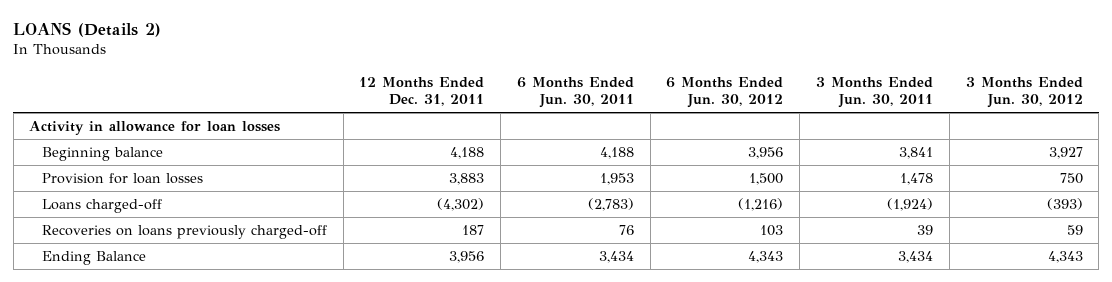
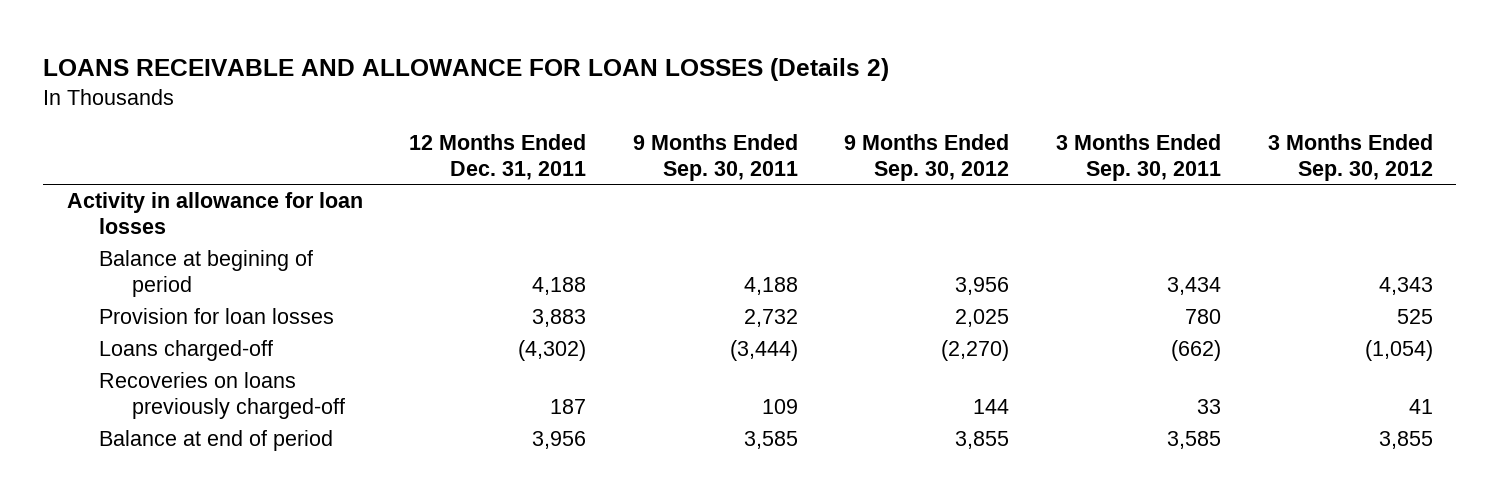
- LOANS (Details 2)
+ LOANS RECEIVABLE AND ALLOWANCE FOR LOAN LOSSES (Details 2)
- | 12 Months Ended Dec. 31, 2011 | 6 Months Ended Jun. 30, 2011 | 6 Months Ended Jun. 30, 2012 | 3 Months Ended Jun. 30, 2011 | 3 Months Ended Jun. 30, 2012
+ | 12 Months Ended Dec. 31, 2011 | 9 Months Ended Sep. 30, 2011 | 9 Months Ended Sep. 30, 2012 | 3 Months Ended Sep. 30, 2011 | 3 Months Ended Sep. 30, 2012
- Beginning balance | 4,188 | 4,188 | 3,956 | 3,841 | 3,927
+ Balance at begining of period | 4,188 | 4,188 | 3,956 | 3,434 | 4,343
- Ending Balance | 3,956 | 3,434 | 4,343 | 3,434 | 4,343
+ Balance at end of period | 3,956 | 3,585 | 3,855 | 3,585 | 3,855

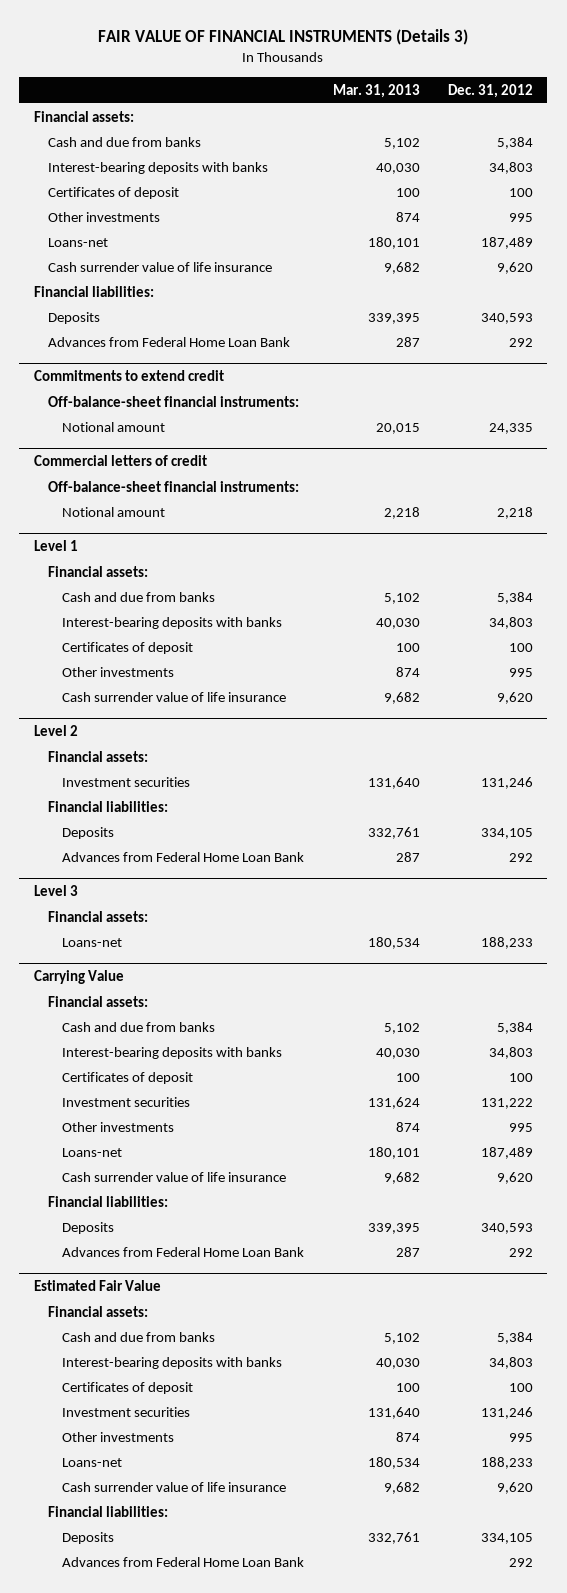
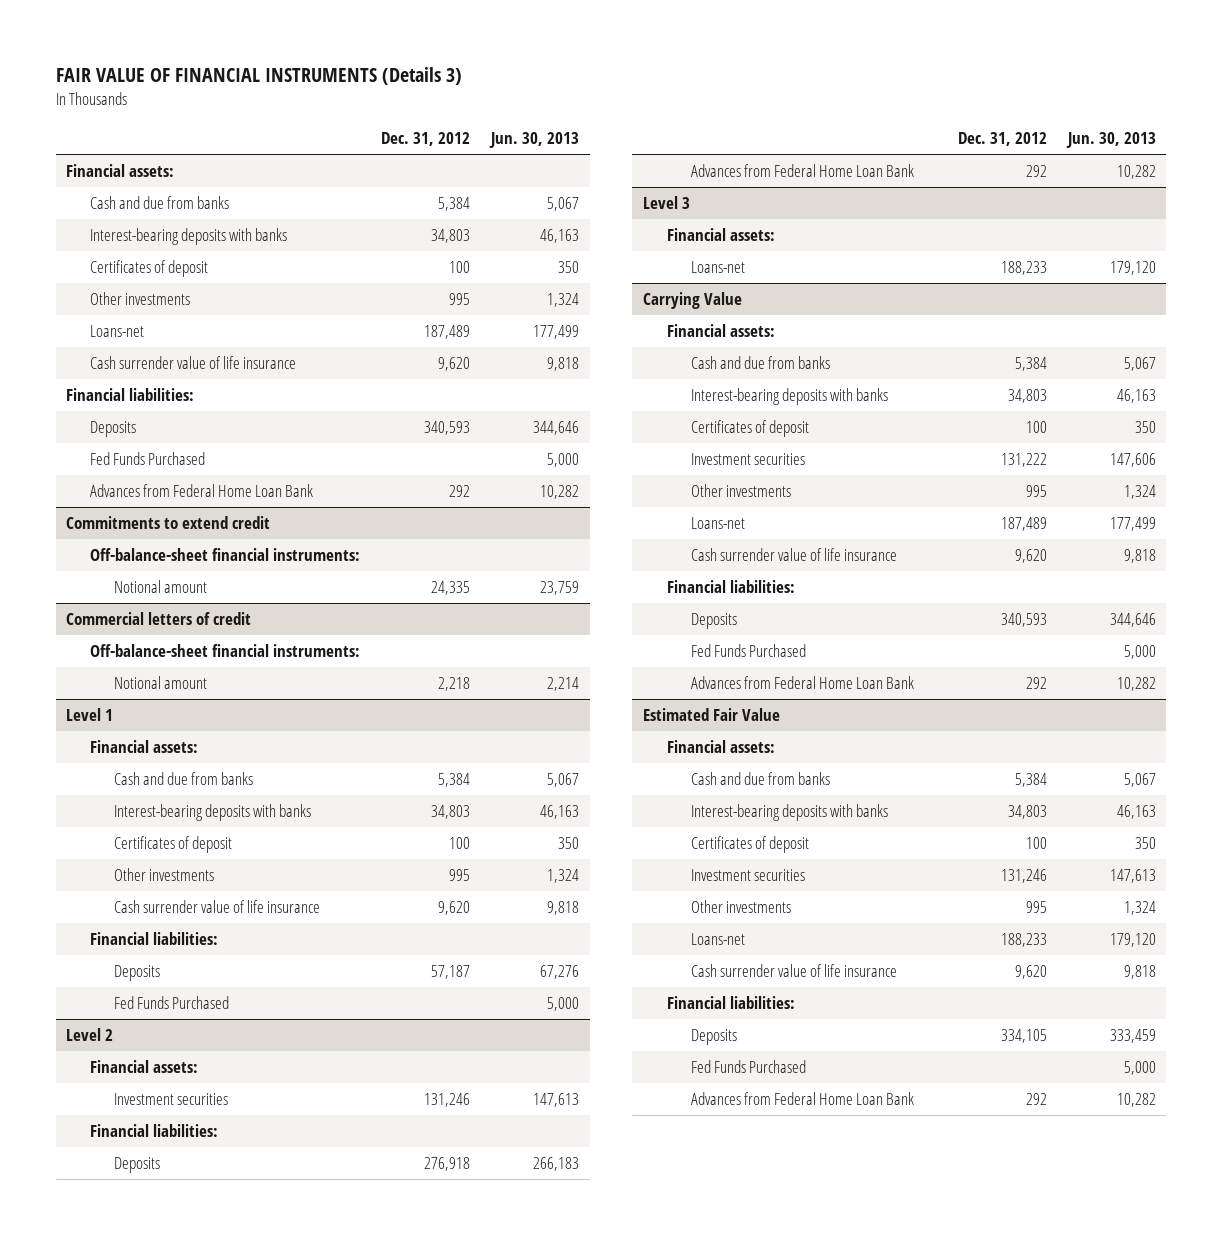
- | Mar. 31, 2013 | Dec. 31, 2012
+ | Dec. 31, 2012 | Jun. 30, 2013
+ Fed Funds Purchased | | 5,000
@ Level 1
+ Financial liabilities:
+ Deposits | 57,187 | 67,276
+ Fed Funds Purchased | | 5,000
@ Level 2
- Deposits | 332,761 | 334,105
+ Deposits | 276,918 | 266,183
@ Carrying Value
+ Fed Funds Purchased | | 5,000
@ Estimated Fair Value
+ Fed Funds Purchased | | 5,000

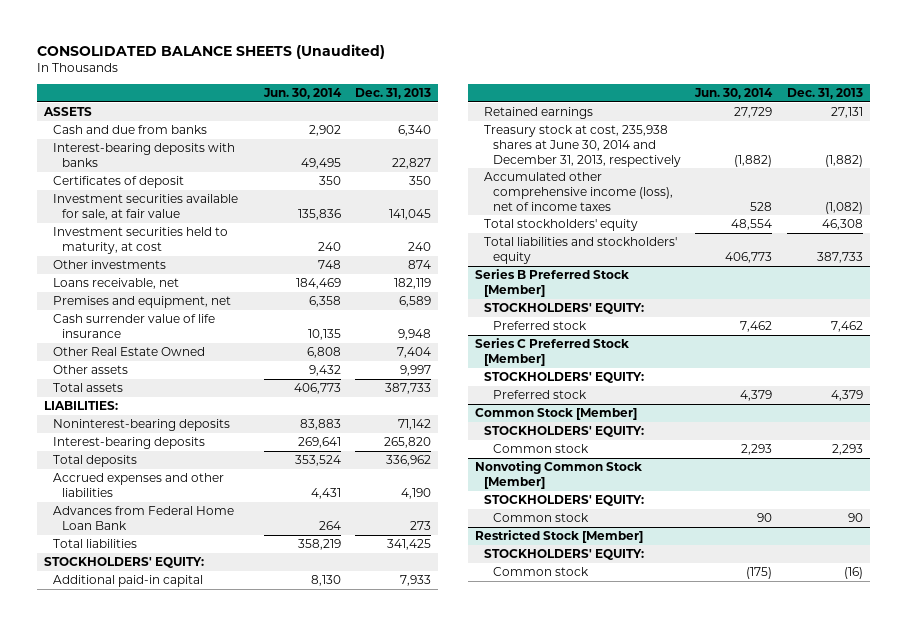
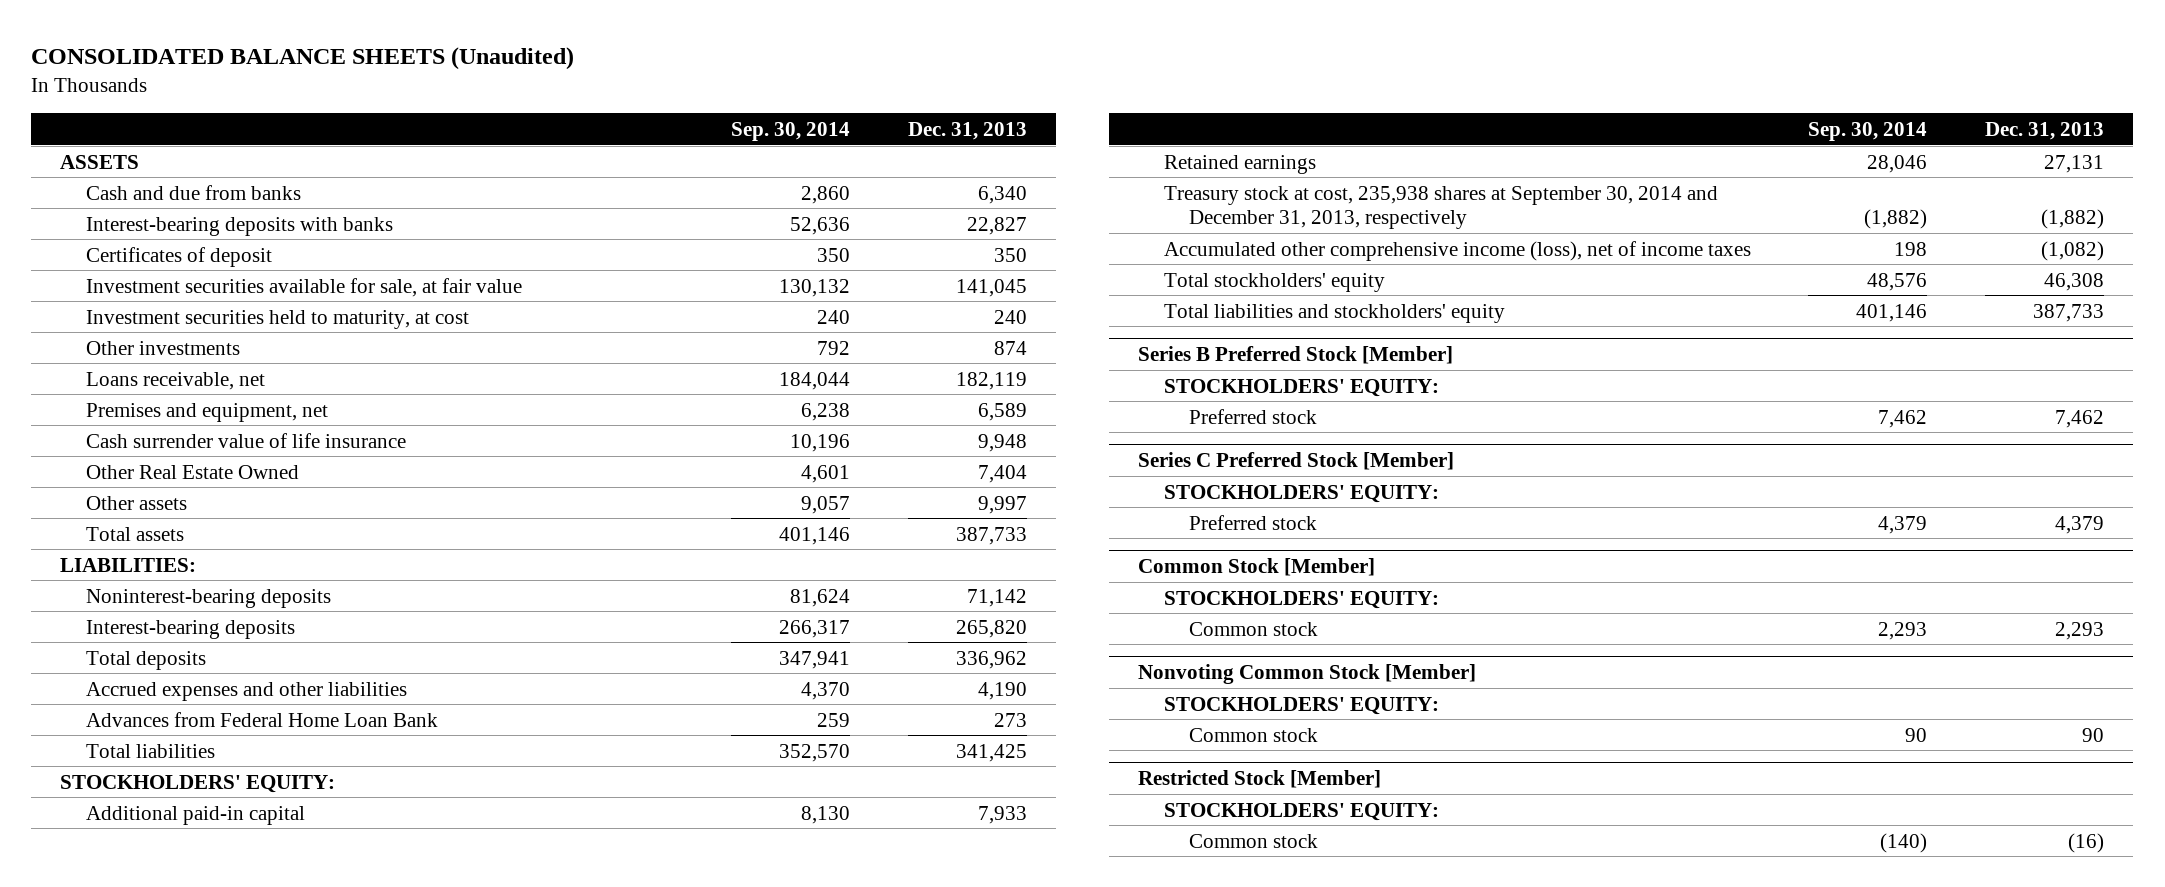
- | Jun. 30, 2014 | Dec. 31, 2013
+ | Sep. 30, 2014 | Dec. 31, 2013
- Treasury stock at cost, 235,938 shares at June 30, 2014 and December 31, 2013, respectively | (1,882) | (1,882)
+ Treasury stock at cost, 235,938 shares at September 30, 2014 and December 31, 2013, respectively | (1,882) | (1,882)

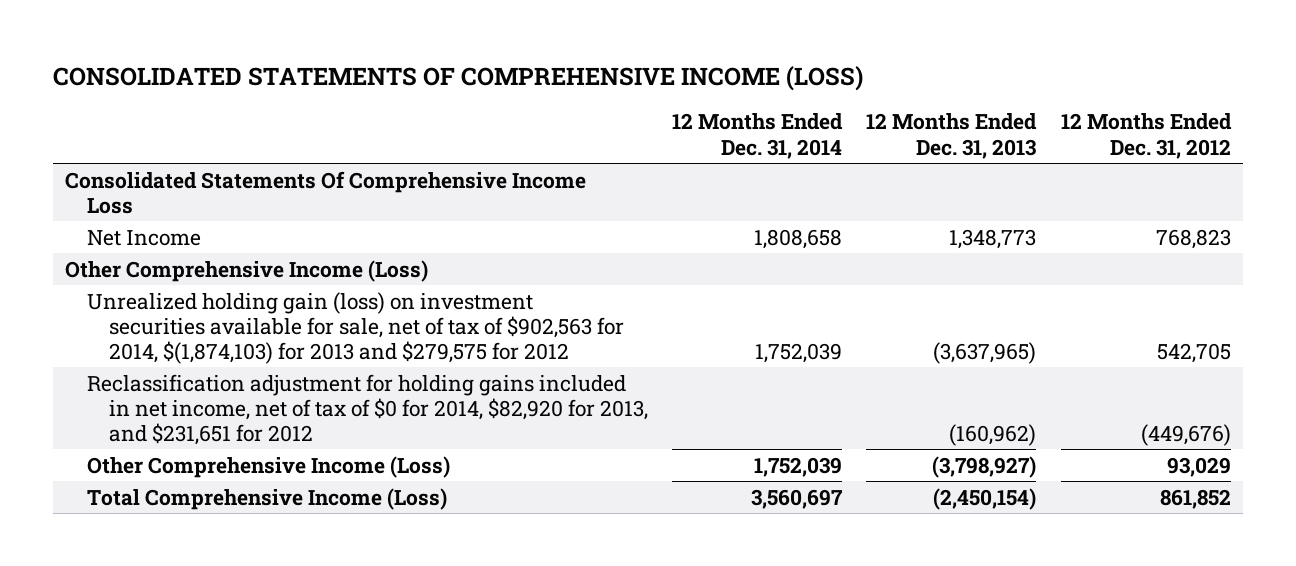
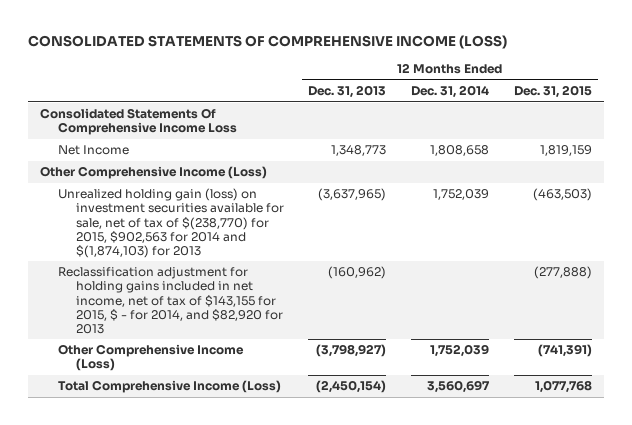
- | 12 Months Ended Dec. 31, 2014 | 12 Months Ended Dec. 31, 2013 | 12 Months Ended Dec. 31, 2012
+ | 12 Months Ended Dec. 31, 2013 | 12 Months Ended Dec. 31, 2014 | 12 Months Ended Dec. 31, 2015
- Unrealized holding gain (loss) on investment securities available for sale, net of tax of $902,563 for 2014, $(1,874,103) for 2013 and $279,575 for 2012 | 1,752,039 | (3,637,965) | 542,705
- Reclassification adjustment for holding gains included in net income, net of tax of $0 for 2014, $82,920 for 2013, and $231,651 for 2012 | | (160,962) | (449,676)
+ Unrealized holding gain (loss) on investment securities available for sale, net of tax of $(238,770) for 2015, $902,563 for 2014 and $(1,874,103) for 2013 | (3,637,965) | 1,752,039 | (463,503)
+ Reclassification adjustment for holding gains included in net income, net of tax of $143,155 for 2015, $ - for 2014, and $82,920 for 2013 | (160,962) | | (277,888)

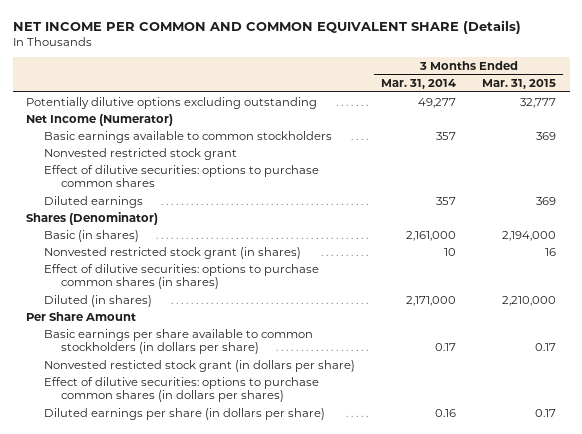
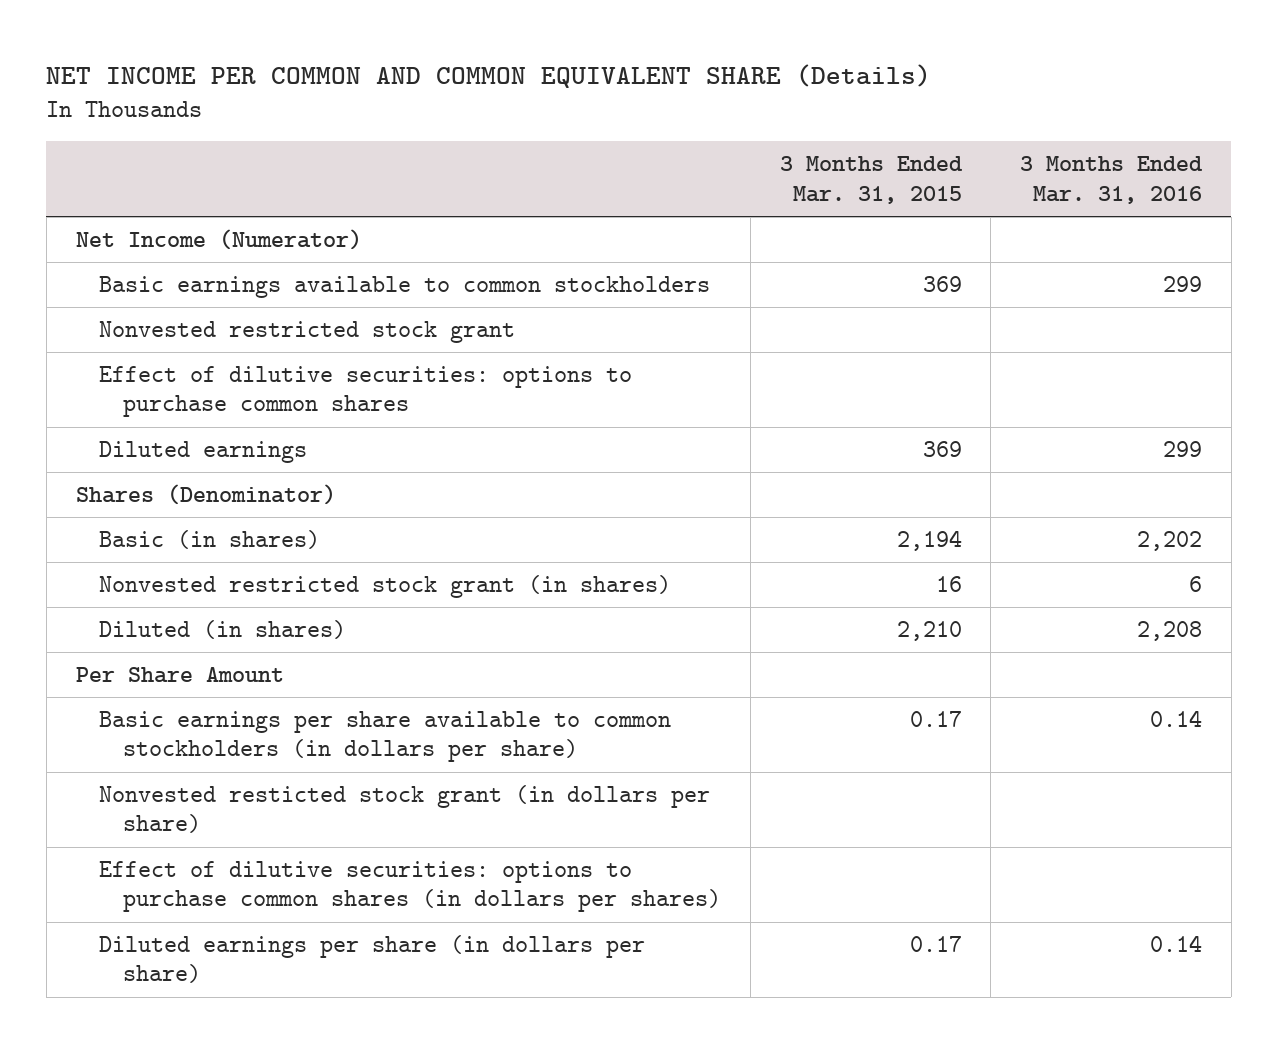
- | 3 Months Ended Mar. 31, 2014 | 3 Months Ended Mar. 31, 2015
+ | 3 Months Ended Mar. 31, 2015 | 3 Months Ended Mar. 31, 2016
- Potentially dilutive options excluding outstanding | 49,277 | 32,777
- Basic (in shares) | 2,161,000 | 2,194,000
+ Basic (in shares) | 2,194 | 2,202
- Effect of dilutive securities: options to purchase common shares (in shares)
- Diluted (in shares) | 2,171,000 | 2,210,000
+ Diluted (in shares) | 2,210 | 2,208

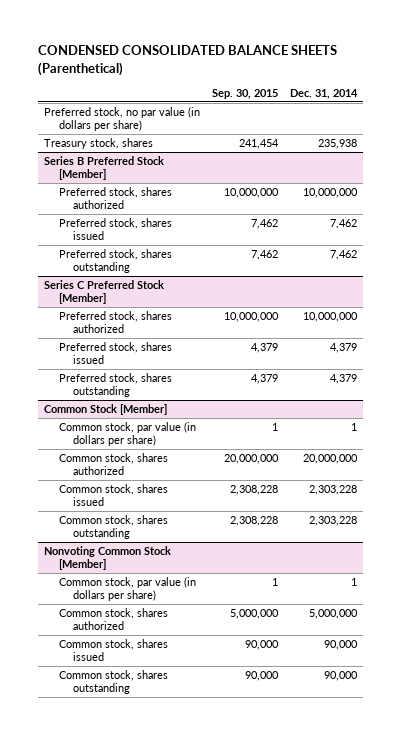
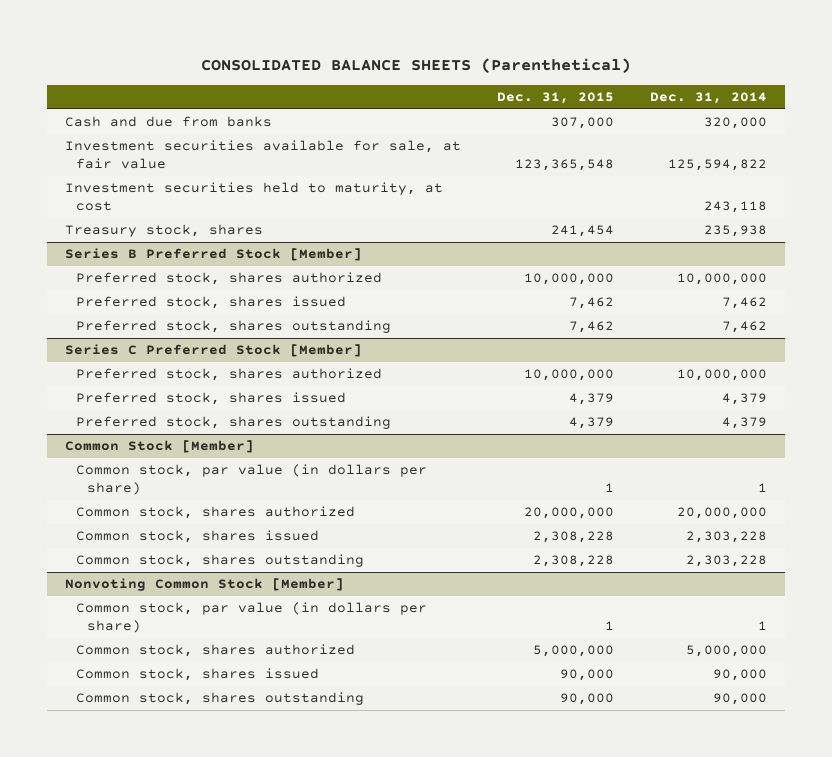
- CONDENSED CONSOLIDATED BALANCE SHEETS (Parenthetical)
+ CONSOLIDATED BALANCE SHEETS (Parenthetical)
- | Sep. 30, 2015 | Dec. 31, 2014
+ | Dec. 31, 2015 | Dec. 31, 2014
- Preferred stock, no par value (in dollars per share)
+ Cash and due from banks | 307,000 | 320,000
+ Investment securities available for sale, at fair value | 123,365,548 | 125,594,822
+ Investment securities held to maturity, at cost | | 243,118

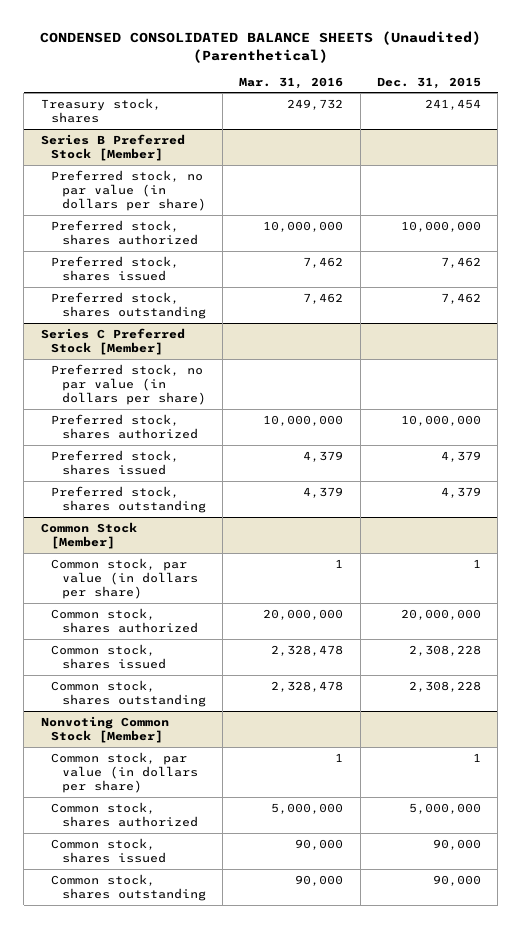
- CONSOLIDATED BALANCE SHEETS (Parenthetical)
+ CONDENSED CONSOLIDATED BALANCE SHEETS (Unaudited) (Parenthetical)
- | Dec. 31, 2015 | Dec. 31, 2014
+ | Mar. 31, 2016 | Dec. 31, 2015
- Cash and due from banks | 307,000 | 320,000
- Investment securities available for sale, at fair value | 123,365,548 | 125,594,822
- Investment securities held to maturity, at cost | | 243,118
@ Series B Preferred Stock [Member]
+ Preferred stock, no par value (in dollars per share)
@ Series C Preferred Stock [Member]
+ Preferred stock, no par value (in dollars per share)

